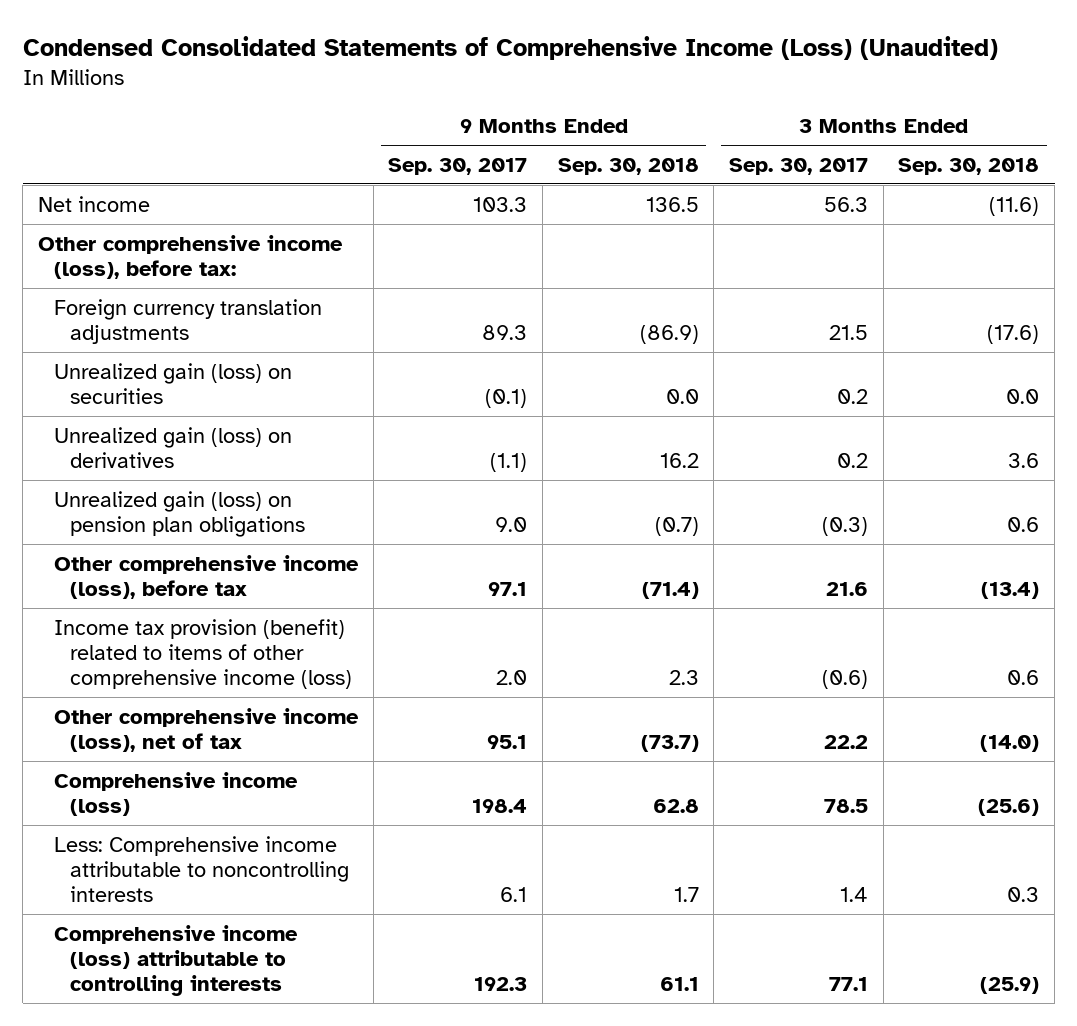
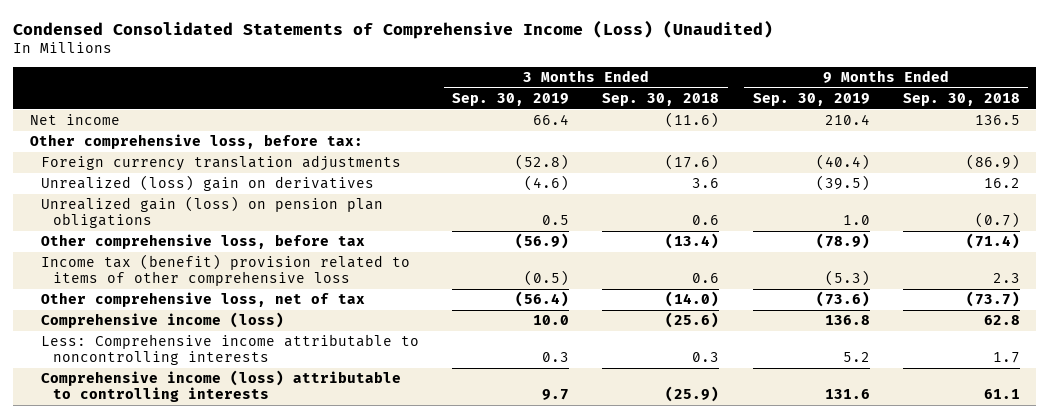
- | 9 Months Ended Sep. 30, 2017 | 9 Months Ended Sep. 30, 2018 | 3 Months Ended Sep. 30, 2017 | 3 Months Ended Sep. 30, 2018
+ | 3 Months Ended Sep. 30, 2019 | 3 Months Ended Sep. 30, 2018 | 9 Months Ended Sep. 30, 2019 | 9 Months Ended Sep. 30, 2018
- Other comprehensive income (loss), before tax:
+ Other comprehensive loss, before tax:
- Unrealized gain (loss) on securities | (0.1) | 0.0 | 0.2 | 0.0
- Unrealized gain (loss) on derivatives | (1.1) | 16.2 | 0.2 | 3.6
+ Unrealized (loss) gain on derivatives | (4.6) | 3.6 | (39.5) | 16.2
- Other comprehensive income (loss), before tax | 97.1 | (71.4) | 21.6 | (13.4)
- Income tax provision (benefit) related to items of other comprehensive income (loss) | 2.0 | 2.3 | (0.6) | 0.6
- Other comprehensive income (loss), net of tax | 95.1 | (73.7) | 22.2 | (14.0)
+ Other comprehensive loss, before tax | (56.9) | (13.4) | (78.9) | (71.4)
+ Income tax (benefit) provision related to items of other comprehensive loss | (0.5) | 0.6 | (5.3) | 2.3
+ Other comprehensive loss, net of tax | (56.4) | (14.0) | (73.6) | (73.7)

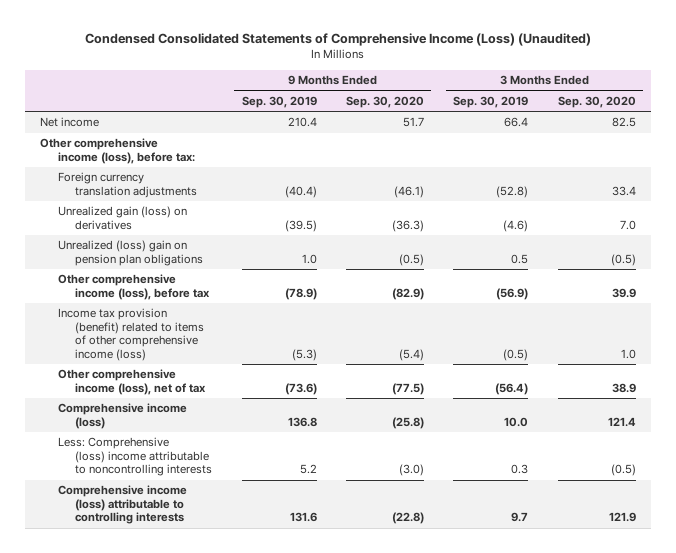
- | 3 Months Ended Sep. 30, 2019 | 3 Months Ended Sep. 30, 2018 | 9 Months Ended Sep. 30, 2019 | 9 Months Ended Sep. 30, 2018
+ | 9 Months Ended Sep. 30, 2019 | 9 Months Ended Sep. 30, 2020 | 3 Months Ended Sep. 30, 2019 | 3 Months Ended Sep. 30, 2020
- Other comprehensive loss, before tax:
+ Other comprehensive income (loss), before tax:
- Unrealized (loss) gain on derivatives | (4.6) | 3.6 | (39.5) | 16.2
- Unrealized gain (loss) on pension plan obligations | 0.5 | 0.6 | 1.0 | (0.7)
- Other comprehensive loss, before tax | (56.9) | (13.4) | (78.9) | (71.4)
- Income tax (benefit) provision related to items of other comprehensive loss | (0.5) | 0.6 | (5.3) | 2.3
- Other comprehensive loss, net of tax | (56.4) | (14.0) | (73.6) | (73.7)
+ Unrealized gain (loss) on derivatives | (39.5) | (36.3) | (4.6) | 7.0
+ Unrealized (loss) gain on pension plan obligations | 1.0 | (0.5) | 0.5 | (0.5)
+ Other comprehensive income (loss), before tax | (78.9) | (82.9) | (56.9) | 39.9
+ Income tax provision (benefit) related to items of other comprehensive income (loss) | (5.3) | (5.4) | (0.5) | 1.0
+ Other comprehensive income (loss), net of tax | (73.6) | (77.5) | (56.4) | 38.9
- Less: Comprehensive income attributable to noncontrolling interests | 0.3 | 0.3 | 5.2 | 1.7
+ Less: Comprehensive (loss) income attributable to noncontrolling interests | 5.2 | (3.0) | 0.3 | (0.5)

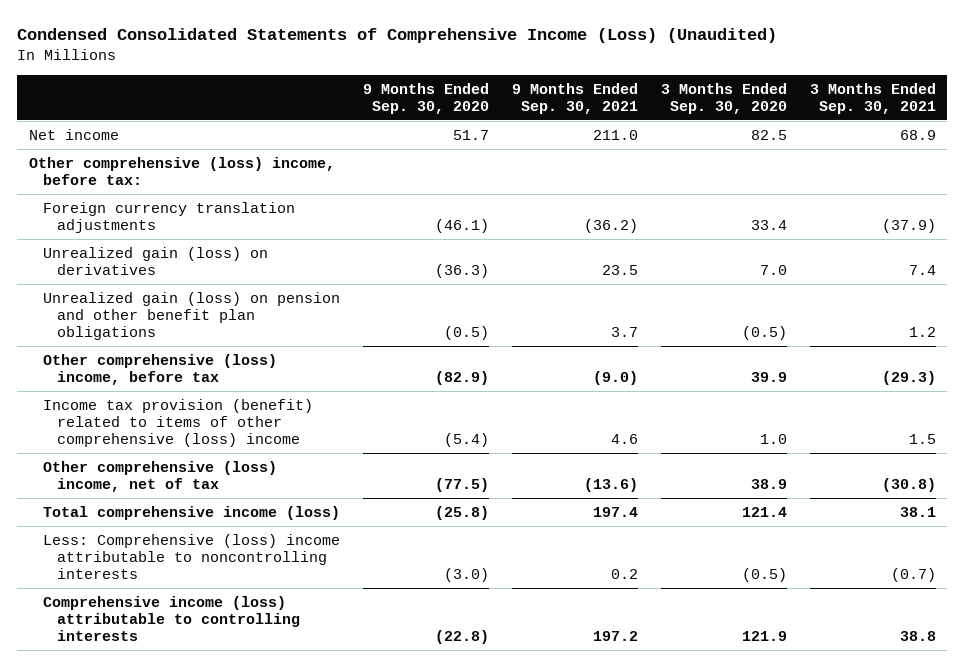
- | 9 Months Ended Sep. 30, 2019 | 9 Months Ended Sep. 30, 2020 | 3 Months Ended Sep. 30, 2019 | 3 Months Ended Sep. 30, 2020
+ | 9 Months Ended Sep. 30, 2020 | 9 Months Ended Sep. 30, 2021 | 3 Months Ended Sep. 30, 2020 | 3 Months Ended Sep. 30, 2021
- Other comprehensive income (loss), before tax:
+ Other comprehensive (loss) income, before tax:
- Unrealized (loss) gain on pension plan obligations | 1.0 | (0.5) | 0.5 | (0.5)
- Other comprehensive income (loss), before tax | (78.9) | (82.9) | (56.9) | 39.9
- Income tax provision (benefit) related to items of other comprehensive income (loss) | (5.3) | (5.4) | (0.5) | 1.0
- Other comprehensive income (loss), net of tax | (73.6) | (77.5) | (56.4) | 38.9
- Comprehensive income (loss) | 136.8 | (25.8) | 10.0 | 121.4
+ Unrealized gain (loss) on pension and other benefit plan obligations | (0.5) | 3.7 | (0.5) | 1.2
+ Other comprehensive (loss) income, before tax | (82.9) | (9.0) | 39.9 | (29.3)
+ Income tax provision (benefit) related to items of other comprehensive (loss) income | (5.4) | 4.6 | 1.0 | 1.5
+ Other comprehensive (loss) income, net of tax | (77.5) | (13.6) | 38.9 | (30.8)
+ Total comprehensive income (loss) | (25.8) | 197.4 | 121.4 | 38.1

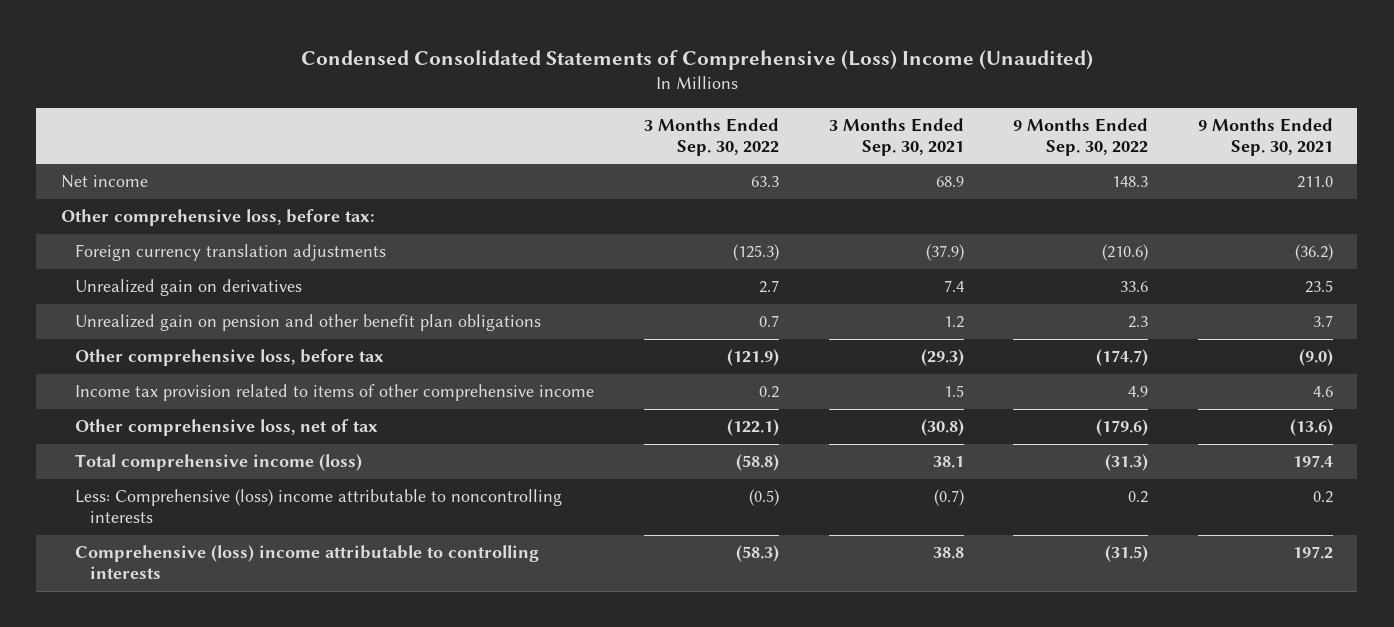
- Condensed Consolidated Statements of Comprehensive Income (Loss) (Unaudited)
+ Condensed Consolidated Statements of Comprehensive (Loss) Income (Unaudited)
- | 9 Months Ended Sep. 30, 2020 | 9 Months Ended Sep. 30, 2021 | 3 Months Ended Sep. 30, 2020 | 3 Months Ended Sep. 30, 2021
+ | 3 Months Ended Sep. 30, 2022 | 3 Months Ended Sep. 30, 2021 | 9 Months Ended Sep. 30, 2022 | 9 Months Ended Sep. 30, 2021
- Other comprehensive (loss) income, before tax:
+ Other comprehensive loss, before tax:
- Unrealized gain (loss) on derivatives | (36.3) | 23.5 | 7.0 | 7.4
- Unrealized gain (loss) on pension and other benefit plan obligations | (0.5) | 3.7 | (0.5) | 1.2
- Other comprehensive (loss) income, before tax | (82.9) | (9.0) | 39.9 | (29.3)
- Income tax provision (benefit) related to items of other comprehensive (loss) income | (5.4) | 4.6 | 1.0 | 1.5
- Other comprehensive (loss) income, net of tax | (77.5) | (13.6) | 38.9 | (30.8)
+ Unrealized gain on derivatives | 2.7 | 7.4 | 33.6 | 23.5
+ Unrealized gain on pension and other benefit plan obligations | 0.7 | 1.2 | 2.3 | 3.7
+ Other comprehensive loss, before tax | (121.9) | (29.3) | (174.7) | (9.0)
+ Income tax provision related to items of other comprehensive income | 0.2 | 1.5 | 4.9 | 4.6
+ Other comprehensive loss, net of tax | (122.1) | (30.8) | (179.6) | (13.6)
- Comprehensive income (loss) attributable to controlling interests | (22.8) | 197.2 | 121.9 | 38.8
+ Comprehensive (loss) income attributable to controlling interests | (58.3) | 38.8 | (31.5) | 197.2

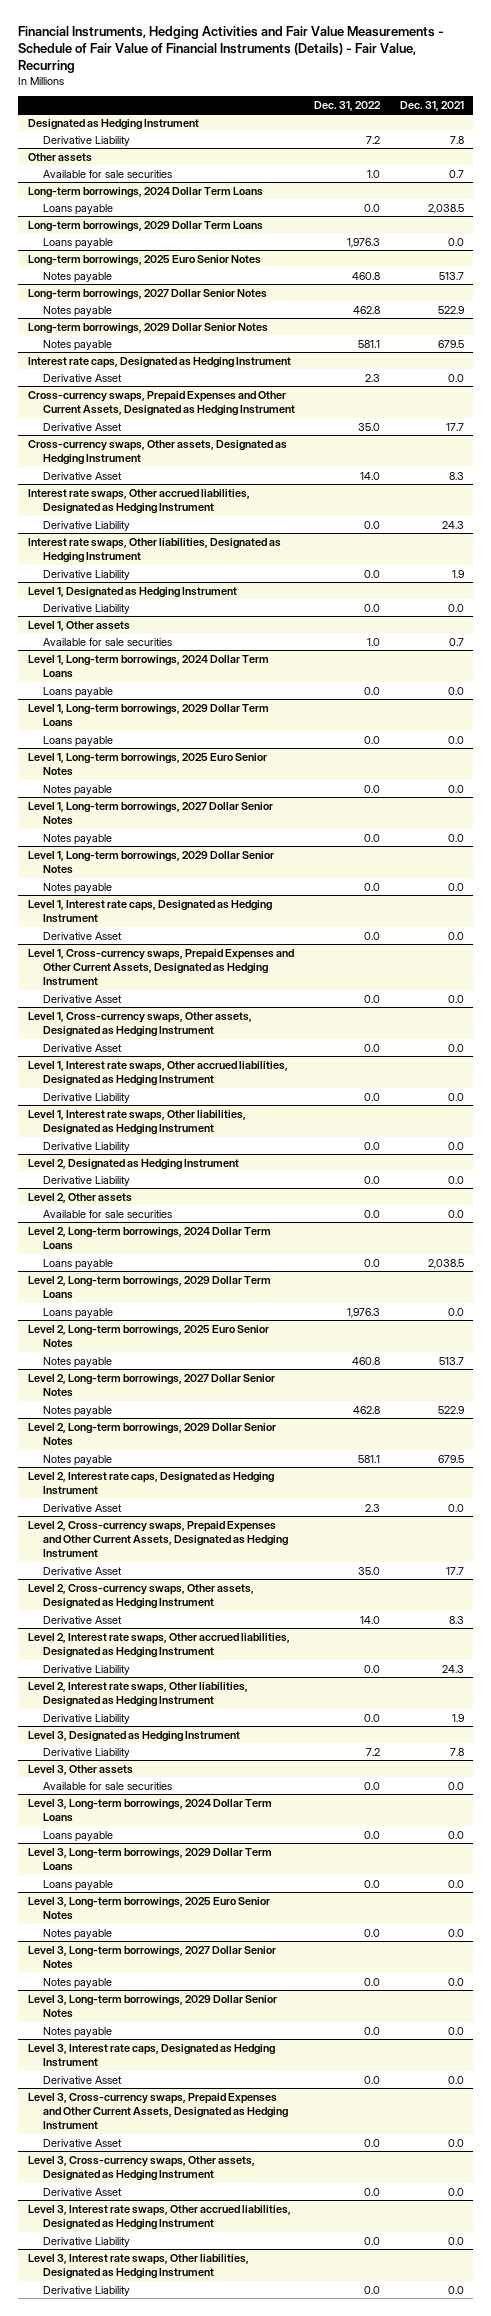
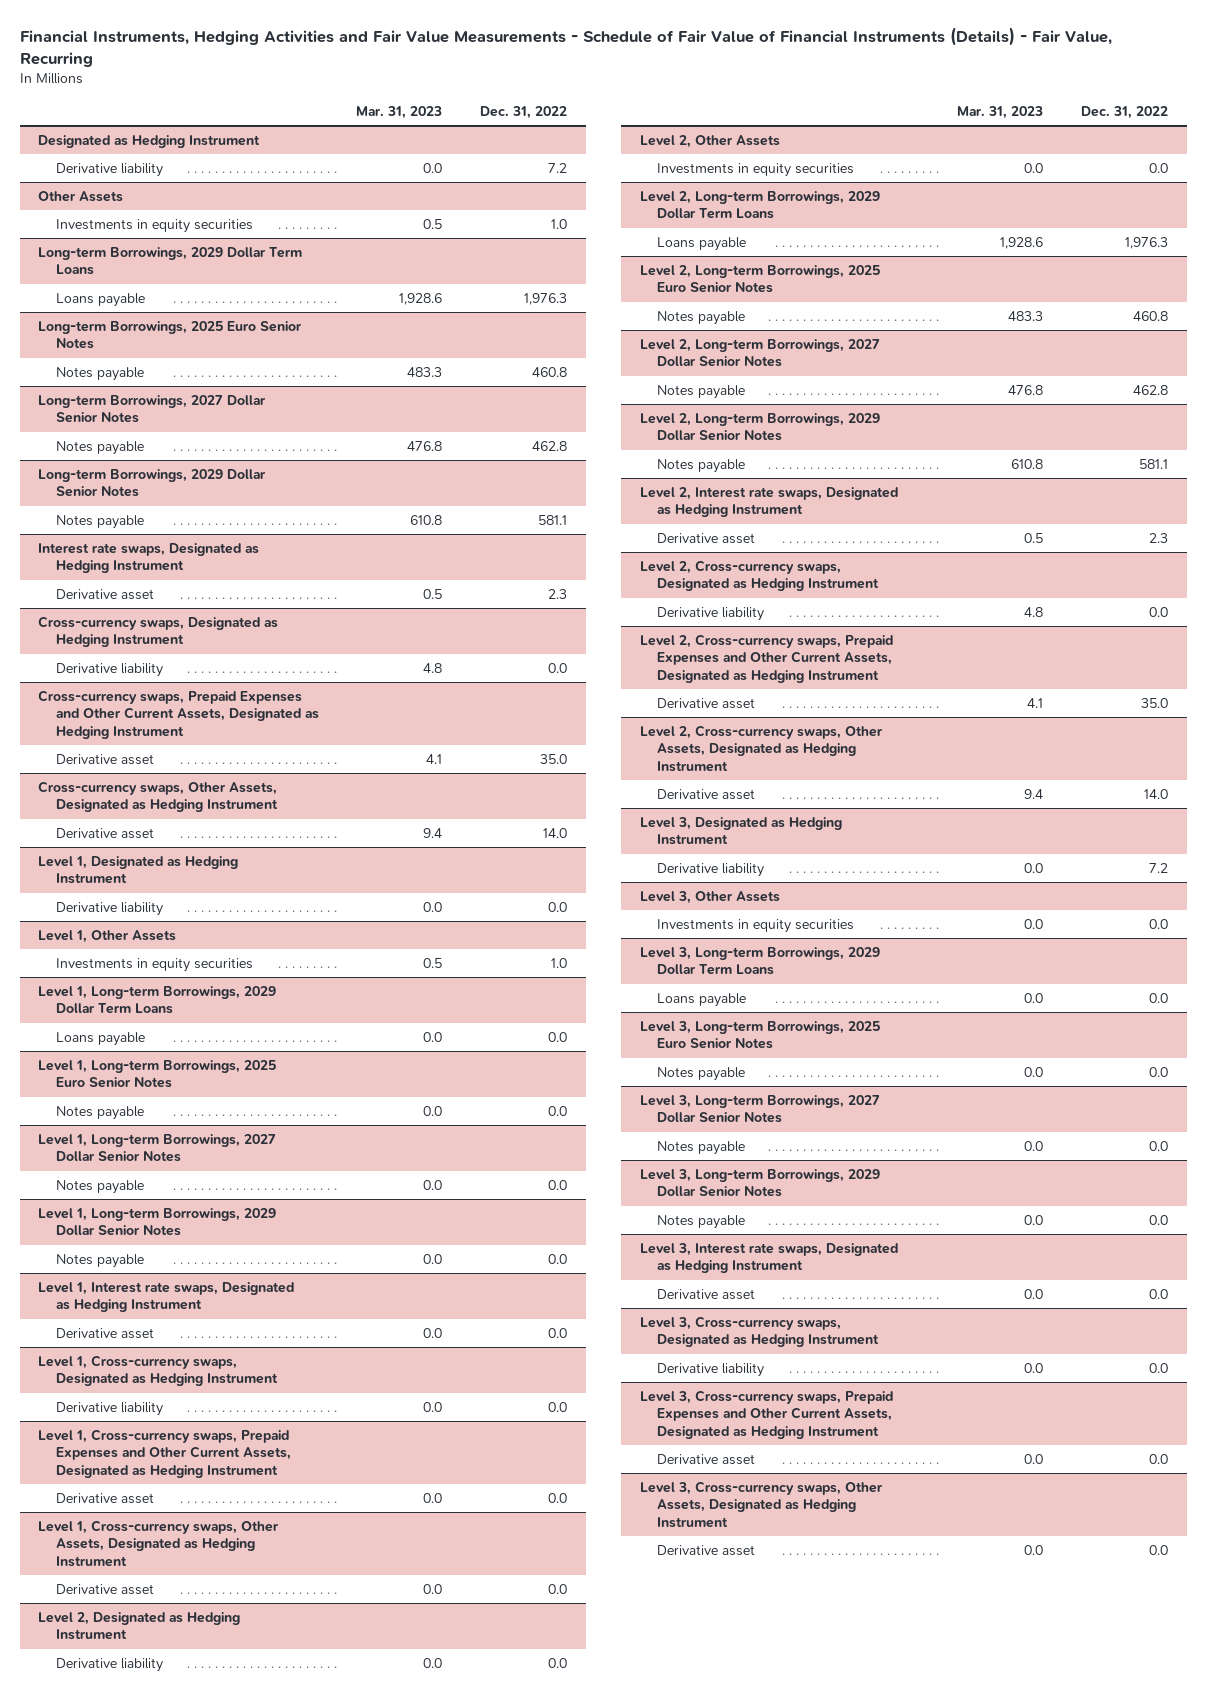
- | Dec. 31, 2022 | Dec. 31, 2021
+ | Mar. 31, 2023 | Dec. 31, 2022
@ Designated as Hedging Instrument
- Derivative Liability | 7.2 | 7.8
- Other assets
- Available for sale securities | 1.0 | 0.7
- Long-term borrowings, 2024 Dollar Term Loans
- Loans payable | 0.0 | 2,038.5
- Long-term borrowings, 2029 Dollar Term Loans
@ Designated as Hedging Instrument
+ Derivative liability | 0.0 | 7.2
+ Other Assets
+ Investments in equity securities | 0.5 | 1.0
+ Long-term Borrowings, 2029 Dollar Term Loans
- Long-term borrowings, 2025 Euro Senior Notes
+ Long-term Borrowings, 2025 Euro Senior Notes
- Long-term borrowings, 2027 Dollar Senior Notes
+ Long-term Borrowings, 2027 Dollar Senior Notes
- Long-term borrowings, 2029 Dollar Senior Notes
+ Long-term Borrowings, 2029 Dollar Senior Notes
- Interest rate caps, Designated as Hedging Instrument
- Derivative Asset | 2.3 | 0.0
+ Interest rate swaps, Designated as Hedging Instrument
+ Derivative asset | 0.5 | 2.3
+ Cross-currency swaps, Designated as Hedging Instrument
+ Derivative liability | 4.8 | 0.0
@ Cross-currency swaps, Prepaid Expenses and Other Current Assets, Designated as Hedging Instrument
- Derivative Asset | 35.0 | 17.7
- Cross-currency swaps, Other assets, Designated as Hedging Instrument
- Derivative Asset | 14.0 | 8.3
- Interest rate swaps, Other accrued liabilities, Designated as Hedging Instrument
- Derivative Liability | 0.0 | 24.3
- Interest rate swaps, Other liabilities, Designated as Hedging Instrument
- Derivative Liability | 0.0 | 1.9
@ Cross-currency swaps, Prepaid Expenses and Other Current Assets, Designated as Hedging Instrument
+ Derivative asset | 4.1 | 35.0
+ Cross-currency swaps, Other Assets, Designated as Hedging Instrument
+ Derivative asset | 9.4 | 14.0
@ Level 1, Designated as Hedging Instrument
- Derivative Liability | 0.0 | 0.0
- Level 1, Other assets
- Available for sale securities | 1.0 | 0.7
- Level 1, Long-term borrowings, 2024 Dollar Term Loans
- Loans payable | 0.0 | 0.0
- Level 1, Long-term borrowings, 2029 Dollar Term Loans
@ Level 1, Designated as Hedging Instrument
+ Derivative liability | 0.0 | 0.0
+ Level 1, Other Assets
+ Investments in equity securities | 0.5 | 1.0
+ Level 1, Long-term Borrowings, 2029 Dollar Term Loans
- Level 1, Long-term borrowings, 2025 Euro Senior Notes
+ Level 1, Long-term Borrowings, 2025 Euro Senior Notes
- Level 1, Long-term borrowings, 2027 Dollar Senior Notes
+ Level 1, Long-term Borrowings, 2027 Dollar Senior Notes
- Level 1, Long-term borrowings, 2029 Dollar Senior Notes
+ Level 1, Long-term Borrowings, 2029 Dollar Senior Notes
- Level 1, Interest rate caps, Designated as Hedging Instrument
- Derivative Asset | 0.0 | 0.0
+ Level 1, Interest rate swaps, Designated as Hedging Instrument
+ Derivative asset | 0.0 | 0.0
+ Level 1, Cross-currency swaps, Designated as Hedging Instrument
+ Derivative liability | 0.0 | 0.0
@ Level 1, Cross-currency swaps, Prepaid Expenses and Other Current Assets, Designated as Hedging Instrument
- Derivative Asset | 0.0 | 0.0
- Level 1, Cross-currency swaps, Other assets, Designated as Hedging Instrument
- Derivative Asset | 0.0 | 0.0
- Level 1, Interest rate swaps, Other accrued liabilities, Designated as Hedging Instrument
- Derivative Liability | 0.0 | 0.0
- Level 1, Interest rate swaps, Other liabilities, Designated as Hedging Instrument
- Derivative Liability | 0.0 | 0.0
@ Level 1, Cross-currency swaps, Prepaid Expenses and Other Current Assets, Designated as Hedging Instrument
+ Derivative asset | 0.0 | 0.0
+ Level 1, Cross-currency swaps, Other Assets, Designated as Hedging Instrument
+ Derivative asset | 0.0 | 0.0
@ Level 2, Designated as Hedging Instrument
- Derivative Liability | 0.0 | 0.0
- Level 2, Other assets
- Available for sale securities | 0.0 | 0.0
- Level 2, Long-term borrowings, 2024 Dollar Term Loans
- Loans payable | 0.0 | 2,038.5
- Level 2, Long-term borrowings, 2029 Dollar Term Loans
@ Level 2, Designated as Hedging Instrument
+ Derivative liability | 0.0 | 0.0
+ Level 2, Other Assets
+ Investments in equity securities | 0.0 | 0.0
+ Level 2, Long-term Borrowings, 2029 Dollar Term Loans
- Level 2, Long-term borrowings, 2025 Euro Senior Notes
+ Level 2, Long-term Borrowings, 2025 Euro Senior Notes
- Level 2, Long-term borrowings, 2027 Dollar Senior Notes
+ Level 2, Long-term Borrowings, 2027 Dollar Senior Notes
- Level 2, Long-term borrowings, 2029 Dollar Senior Notes
+ Level 2, Long-term Borrowings, 2029 Dollar Senior Notes
- Level 2, Interest rate caps, Designated as Hedging Instrument
- Derivative Asset | 2.3 | 0.0
+ Level 2, Interest rate swaps, Designated as Hedging Instrument
+ Derivative asset | 0.5 | 2.3
+ Level 2, Cross-currency swaps, Designated as Hedging Instrument
+ Derivative liability | 4.8 | 0.0
@ Level 2, Cross-currency swaps, Prepaid Expenses and Other Current Assets, Designated as Hedging Instrument
- Derivative Asset | 35.0 | 17.7
- Level 2, Cross-currency swaps, Other assets, Designated as Hedging Instrument
- Derivative Asset | 14.0 | 8.3
- Level 2, Interest rate swaps, Other accrued liabilities, Designated as Hedging Instrument
- Derivative Liability | 0.0 | 24.3
- Level 2, Interest rate swaps, Other liabilities, Designated as Hedging Instrument
- Derivative Liability | 0.0 | 1.9
@ Level 2, Cross-currency swaps, Prepaid Expenses and Other Current Assets, Designated as Hedging Instrument
+ Derivative asset | 4.1 | 35.0
+ Level 2, Cross-currency swaps, Other Assets, Designated as Hedging Instrument
+ Derivative asset | 9.4 | 14.0
@ Level 3, Designated as Hedging Instrument
- Derivative Liability | 7.2 | 7.8
- Level 3, Other assets
- Available for sale securities | 0.0 | 0.0
- Level 3, Long-term borrowings, 2024 Dollar Term Loans
- Loans payable | 0.0 | 0.0
- Level 3, Long-term borrowings, 2029 Dollar Term Loans
@ Level 3, Designated as Hedging Instrument
+ Derivative liability | 0.0 | 7.2
+ Level 3, Other Assets
+ Investments in equity securities | 0.0 | 0.0
+ Level 3, Long-term Borrowings, 2029 Dollar Term Loans
- Level 3, Long-term borrowings, 2025 Euro Senior Notes
+ Level 3, Long-term Borrowings, 2025 Euro Senior Notes
- Level 3, Long-term borrowings, 2027 Dollar Senior Notes
+ Level 3, Long-term Borrowings, 2027 Dollar Senior Notes
- Level 3, Long-term borrowings, 2029 Dollar Senior Notes
+ Level 3, Long-term Borrowings, 2029 Dollar Senior Notes
- Level 3, Interest rate caps, Designated as Hedging Instrument
- Derivative Asset | 0.0 | 0.0
+ Level 3, Interest rate swaps, Designated as Hedging Instrument
+ Derivative asset | 0.0 | 0.0
+ Level 3, Cross-currency swaps, Designated as Hedging Instrument
+ Derivative liability | 0.0 | 0.0
@ Level 3, Cross-currency swaps, Prepaid Expenses and Other Current Assets, Designated as Hedging Instrument
- Derivative Asset | 0.0 | 0.0
- Level 3, Cross-currency swaps, Other assets, Designated as Hedging Instrument
- Derivative Asset | 0.0 | 0.0
- Level 3, Interest rate swaps, Other accrued liabilities, Designated as Hedging Instrument
- Derivative Liability | 0.0 | 0.0
- Level 3, Interest rate swaps, Other liabilities, Designated as Hedging Instrument
- Derivative Liability | 0.0 | 0.0
@ Level 3, Cross-currency swaps, Prepaid Expenses and Other Current Assets, Designated as Hedging Instrument
+ Derivative asset | 0.0 | 0.0
+ Level 3, Cross-currency swaps, Other Assets, Designated as Hedging Instrument
+ Derivative asset | 0.0 | 0.0

